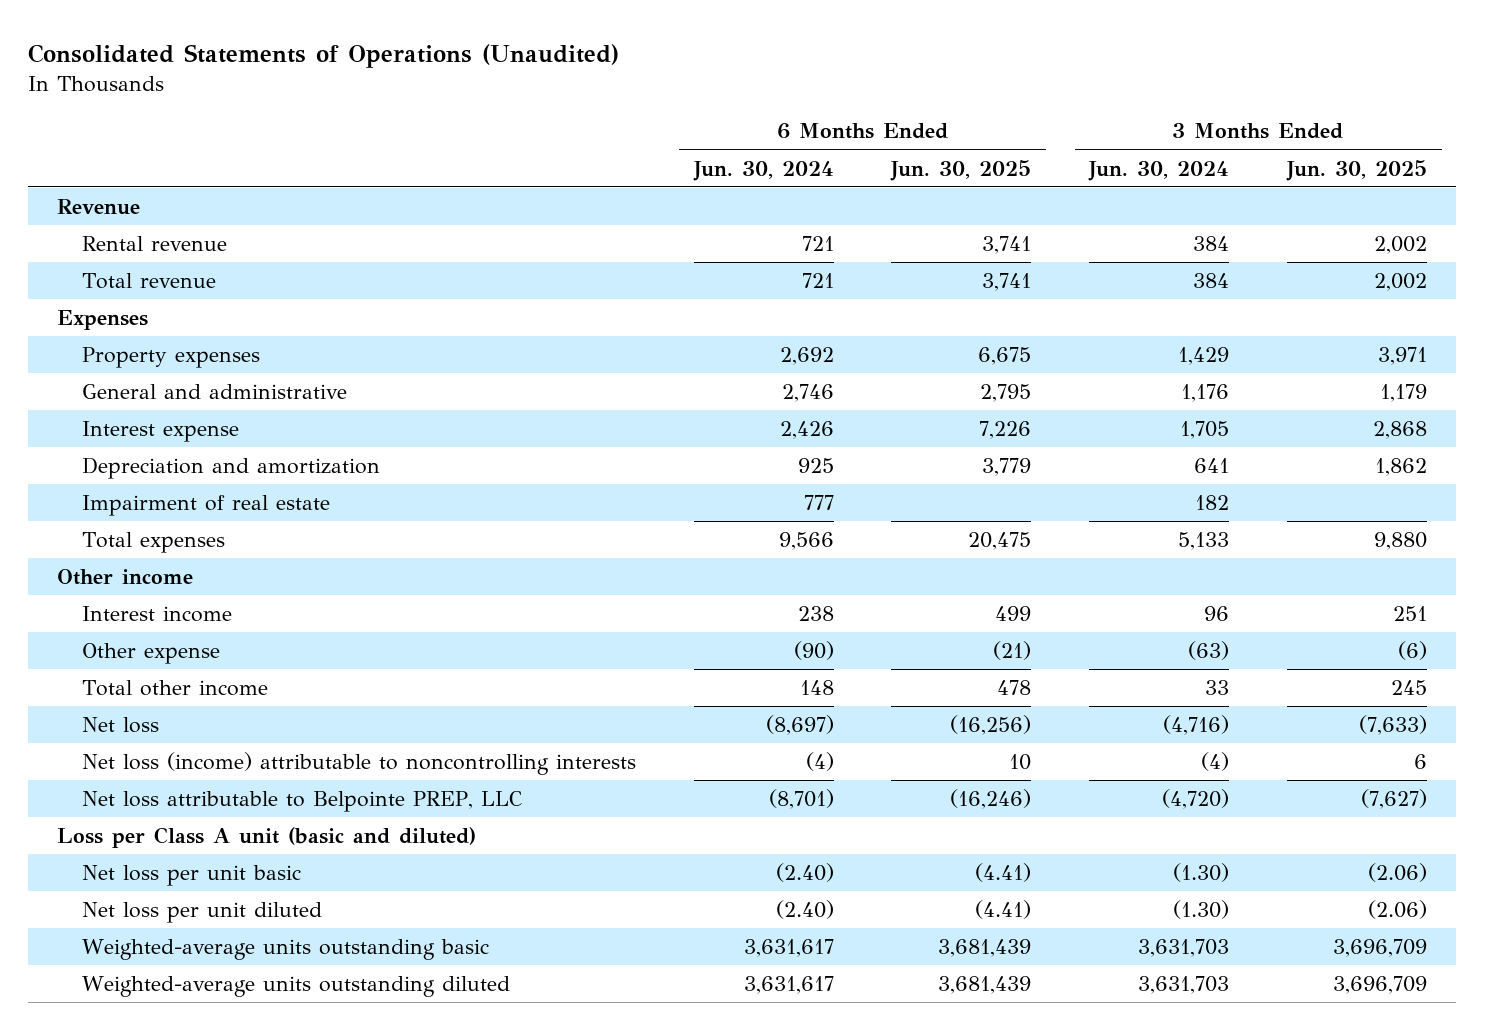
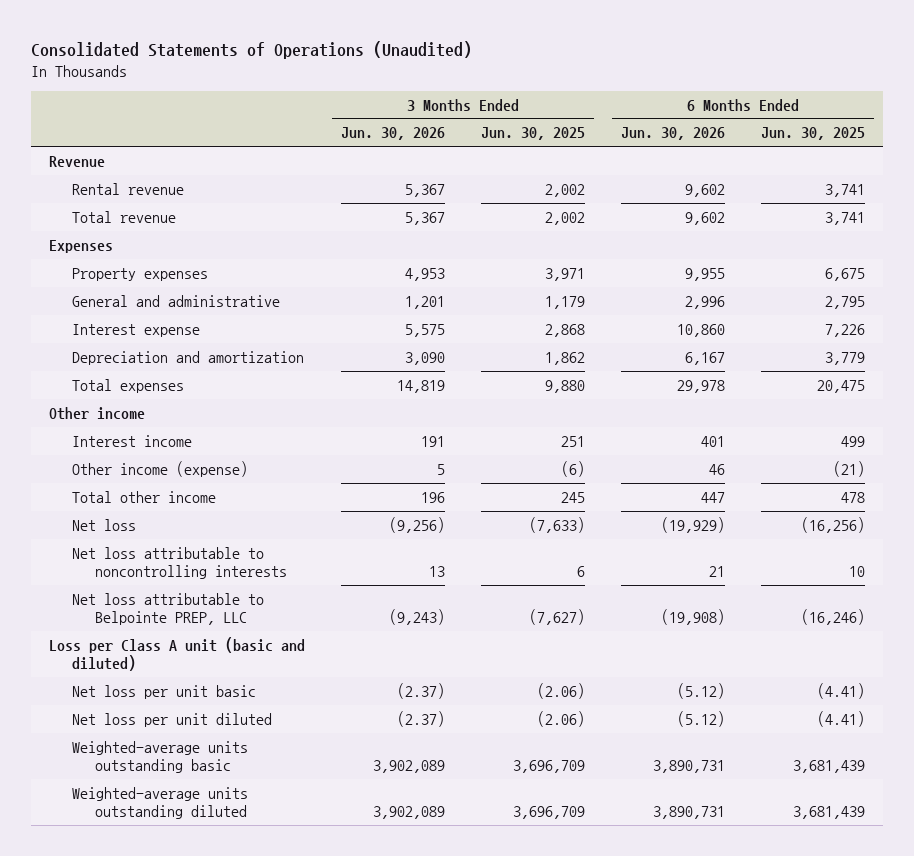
- | 6 Months Ended Jun. 30, 2024 | 6 Months Ended Jun. 30, 2025 | 3 Months Ended Jun. 30, 2024 | 3 Months Ended Jun. 30, 2025
+ | 3 Months Ended Jun. 30, 2026 | 3 Months Ended Jun. 30, 2025 | 6 Months Ended Jun. 30, 2026 | 6 Months Ended Jun. 30, 2025
- Impairment of real estate | 777 | | 182 |
- Other expense | (90) | (21) | (63) | (6)
+ Other income (expense) | 5 | (6) | 46 | (21)
- Net loss (income) attributable to noncontrolling interests | (4) | 10 | (4) | 6
+ Net loss attributable to noncontrolling interests | 13 | 6 | 21 | 10

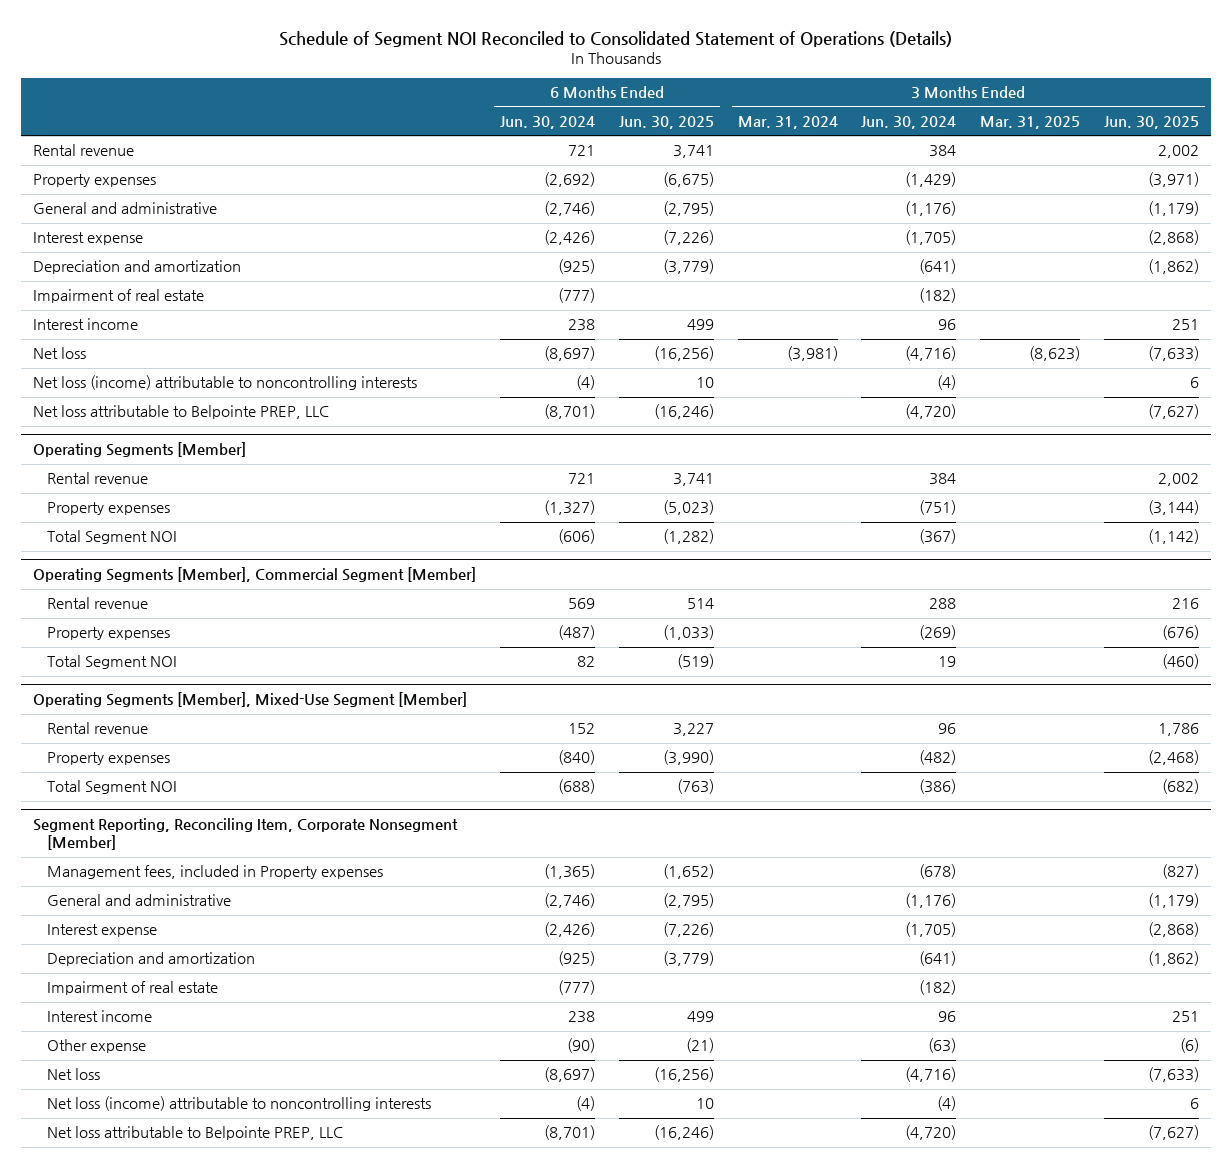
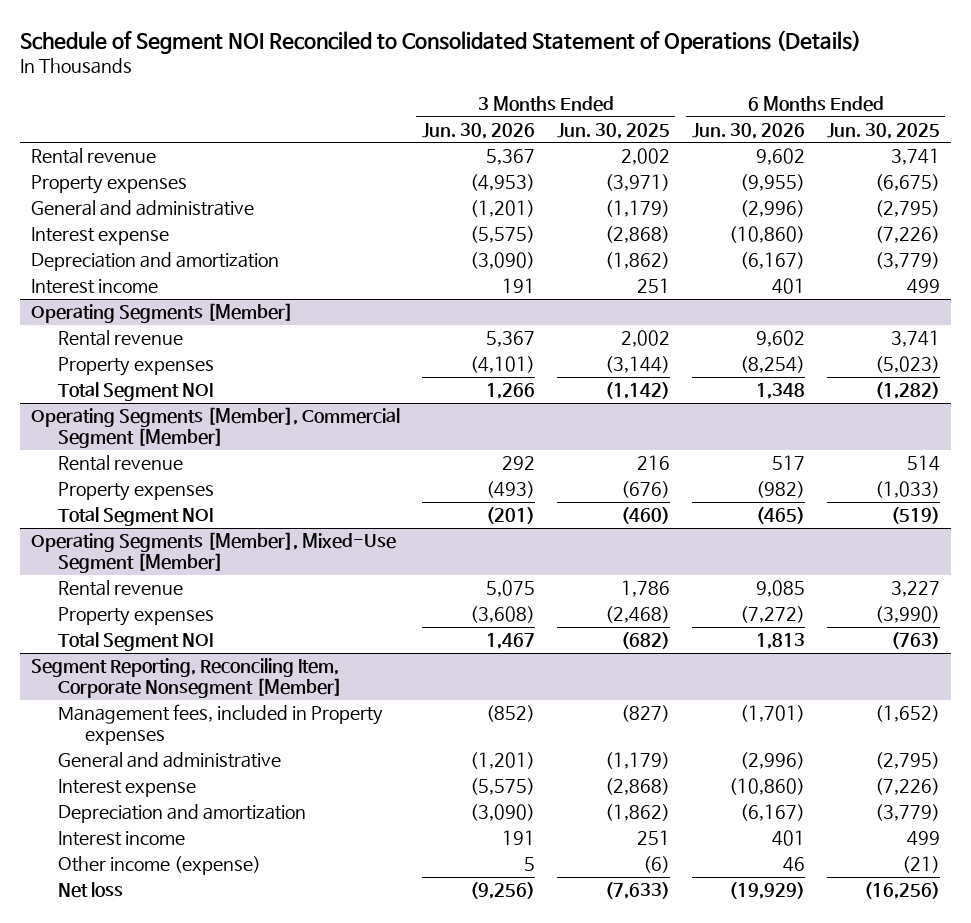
- | 6 Months Ended Jun. 30, 2024 | 6 Months Ended Jun. 30, 2025 | 3 Months Ended Mar. 31, 2024 | 3 Months Ended Jun. 30, 2024 | 3 Months Ended Mar. 31, 2025 | 3 Months Ended Jun. 30, 2025
+ | 3 Months Ended Jun. 30, 2026 | 3 Months Ended Jun. 30, 2025 | 6 Months Ended Jun. 30, 2026 | 6 Months Ended Jun. 30, 2025
- Impairment of real estate | (777) | | | (182) | |
- Net loss | (8,697) | (16,256) | (3,981) | (4,716) | (8,623) | (7,633)
- Net loss (income) attributable to noncontrolling interests | (4) | 10 | | (4) | | 6
- Net loss attributable to Belpointe PREP, LLC | (8,701) | (16,246) | | (4,720) | | (7,627)
@ Segment Reporting, Reconciling Item, Corporate Nonsegment [Member]
- Impairment of real estate | (777) | | | (182) | |
- Other expense | (90) | (21) | | (63) | | (6)
+ Other income (expense) | 5 | (6) | 46 | (21)
- Net loss (income) attributable to noncontrolling interests | (4) | 10 | | (4) | | 6
- Net loss attributable to Belpointe PREP, LLC | (8,701) | (16,246) | | (4,720) | | (7,627)

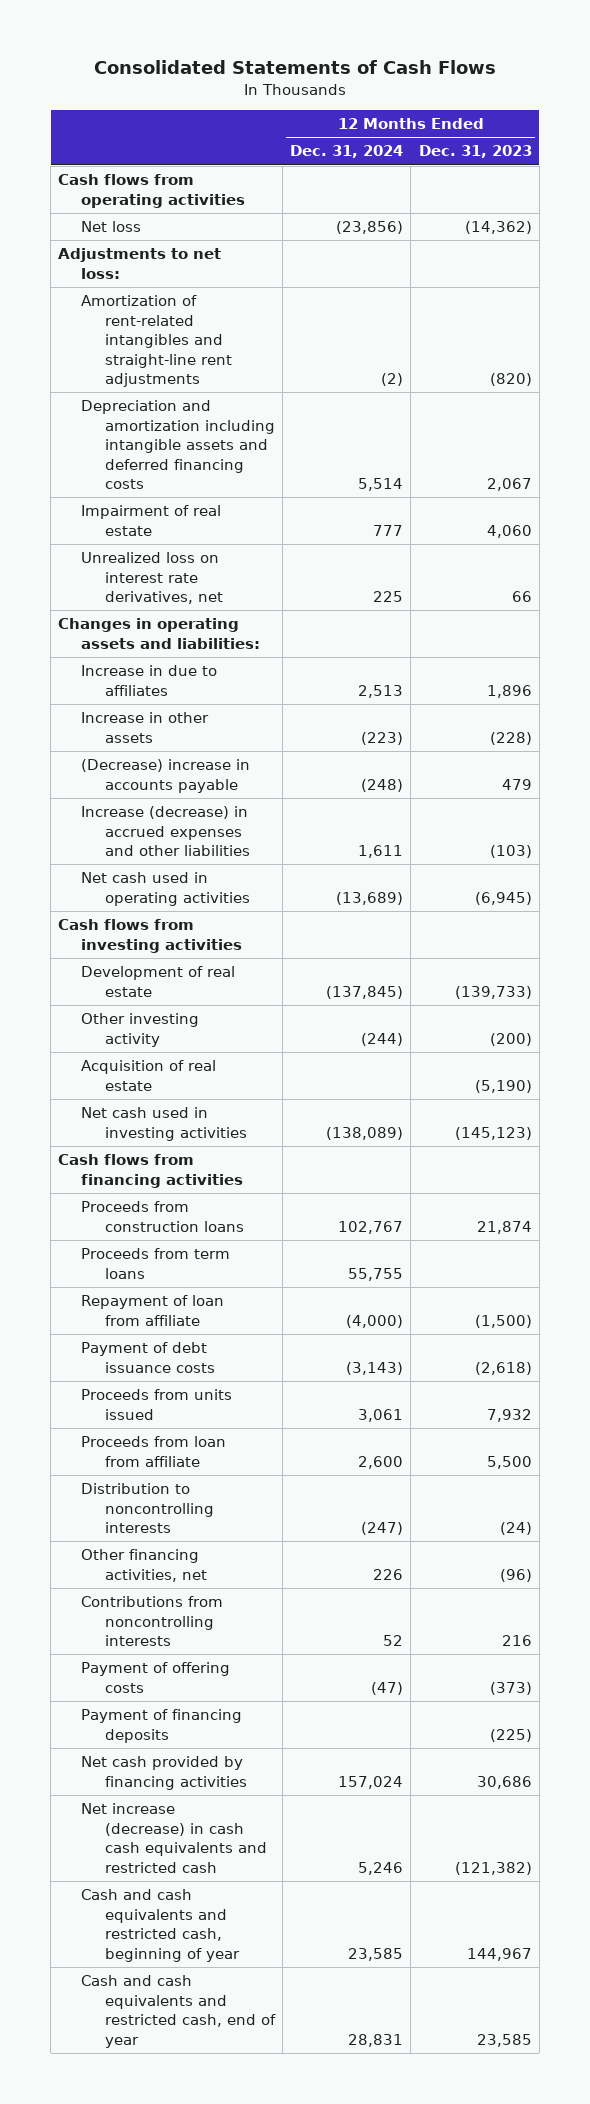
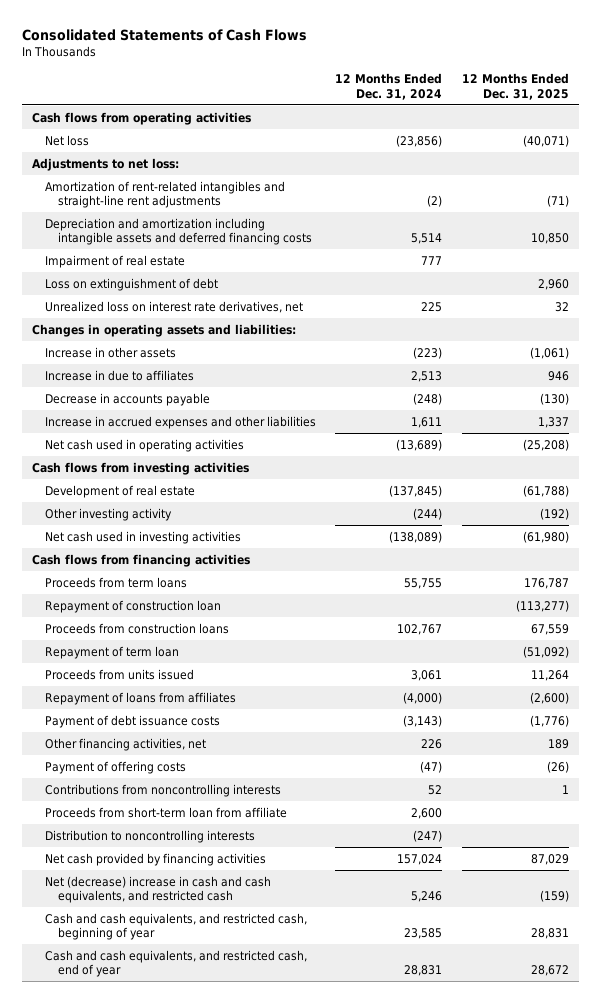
- | 12 Months Ended Dec. 31, 2024 | 12 Months Ended Dec. 31, 2023
+ | 12 Months Ended Dec. 31, 2024 | 12 Months Ended Dec. 31, 2025
+ Loss on extinguishment of debt | | 2,960
- (Decrease) increase in accounts payable | (248) | 479
- Increase (decrease) in accrued expenses and other liabilities | 1,611 | (103)
moved down: Increase in due to affiliates | 2,513 | 946
+ Decrease in accounts payable | (248) | (130)
+ Increase in accrued expenses and other liabilities | 1,611 | 1,337
- Acquisition of real estate | | (5,190)
- Repayment of loan from affiliate | (4,000) | (1,500)
+ Repayment of construction loan | | (113,277)
moved down: Proceeds from construction loans | 102,767 | 67,559
+ Repayment of term loan | | (51,092)
- Proceeds from loan from affiliate | 2,600 | 5,500
+ Repayment of loans from affiliates | (4,000) | (2,600)
moved down: Payment of debt issuance costs | (3,143) | (1,776)
- Payment of financing deposits | | (225)
moved down: Contributions from noncontrolling interests | 52 | 1
+ Proceeds from short-term loan from affiliate | 2,600 |
moved down: Distribution to noncontrolling interests | (247) |
- Net increase (decrease) in cash cash equivalents and restricted cash | 5,246 | (121,382)
- Cash and cash equivalents and restricted cash, beginning of year | 23,585 | 144,967
- Cash and cash equivalents and restricted cash, end of year | 28,831 | 23,585
+ Net (decrease) increase in cash and cash equivalents, and restricted cash | 5,246 | (159)
+ Cash and cash equivalents, and restricted cash, beginning of year | 23,585 | 28,831
+ Cash and cash equivalents, and restricted cash, end of year | 28,831 | 28,672

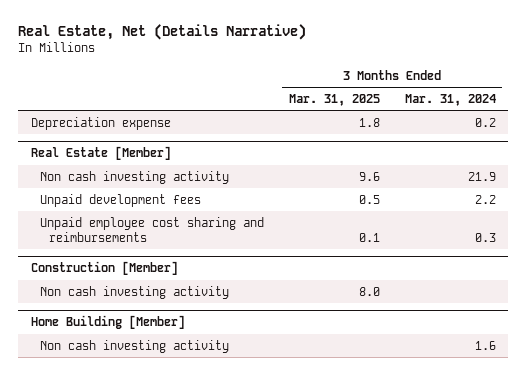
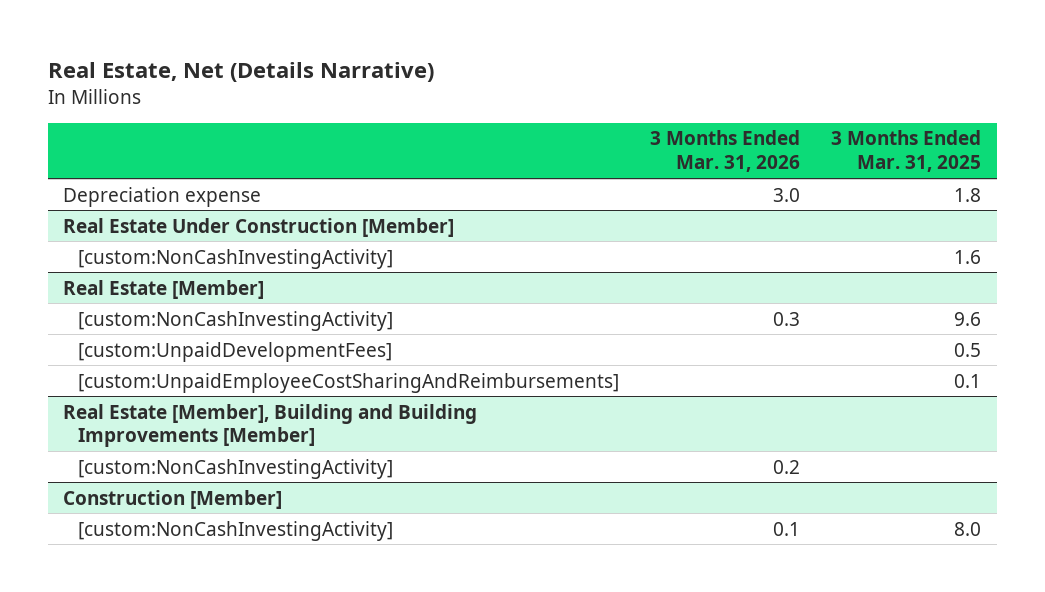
- | 3 Months Ended Mar. 31, 2025 | 3 Months Ended Mar. 31, 2024
+ | 3 Months Ended Mar. 31, 2026 | 3 Months Ended Mar. 31, 2025
+ Real Estate Under Construction [Member]
+ [custom:NonCashInvestingActivity] | | 1.6
@ Real Estate [Member]
- Non cash investing activity | 9.6 | 21.9
- Unpaid development fees | 0.5 | 2.2
- Unpaid employee cost sharing and reimbursements | 0.1 | 0.3
+ [custom:NonCashInvestingActivity] | 0.3 | 9.6
+ [custom:UnpaidDevelopmentFees] | | 0.5
+ [custom:UnpaidEmployeeCostSharingAndReimbursements] | | 0.1
+ Real Estate [Member], Building and Building Improvements [Member]
+ [custom:NonCashInvestingActivity] | 0.2 |
@ Construction [Member]
- Non cash investing activity | 8.0 |
- Home Building [Member]
- Non cash investing activity | | 1.6
@ Construction [Member]
+ [custom:NonCashInvestingActivity] | 0.1 | 8.0

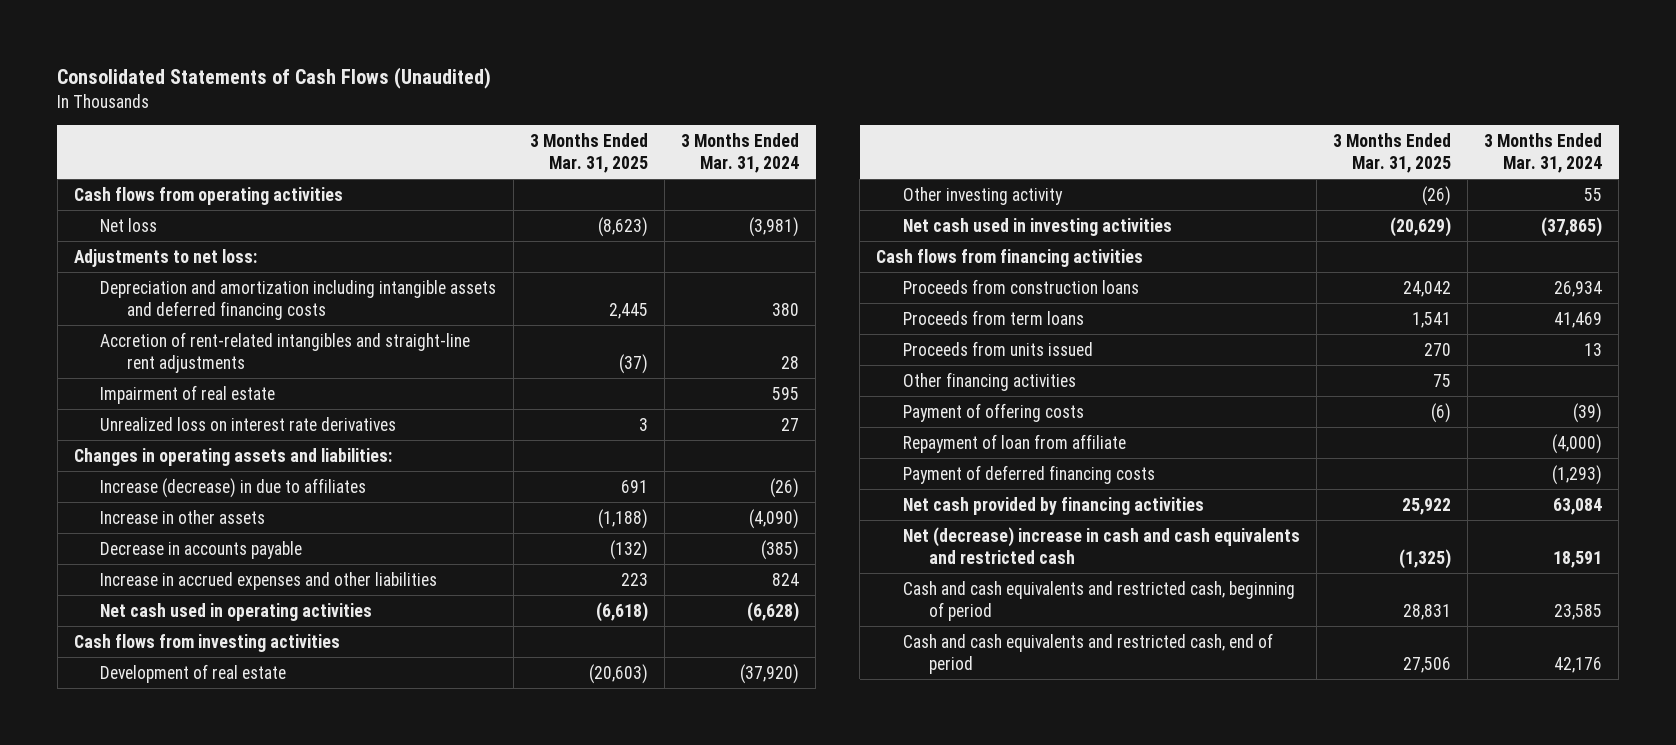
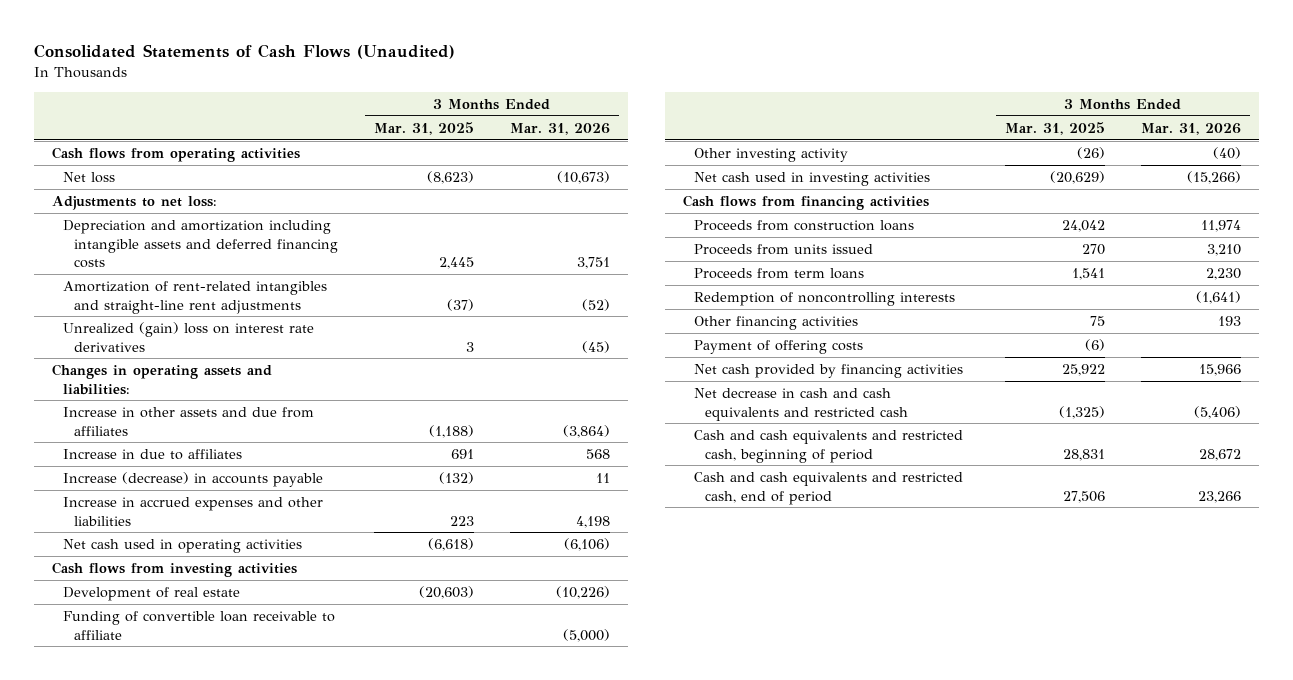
- | 3 Months Ended Mar. 31, 2025 | 3 Months Ended Mar. 31, 2024
+ | 3 Months Ended Mar. 31, 2025 | 3 Months Ended Mar. 31, 2026
- Accretion of rent-related intangibles and straight-line rent adjustments | (37) | 28
- Impairment of real estate | | 595
- Unrealized loss on interest rate derivatives | 3 | 27
+ Amortization of rent-related intangibles and straight-line rent adjustments | (37) | (52)
+ Unrealized (gain) loss on interest rate derivatives | 3 | (45)
- Increase (decrease) in due to affiliates | 691 | (26)
- Increase in other assets | (1,188) | (4,090)
- Decrease in accounts payable | (132) | (385)
+ Increase in other assets and due from affiliates | (1,188) | (3,864)
+ Increase in due to affiliates | 691 | 568
+ Increase (decrease) in accounts payable | (132) | 11
+ Funding of convertible loan receivable to affiliate | | (5,000)
moved down: Proceeds from term loans | 1,541 | 2,230
+ Redemption of noncontrolling interests | | (1,641)
- Repayment of loan from affiliate | | (4,000)
- Payment of deferred financing costs | | (1,293)
- Net (decrease) increase in cash and cash equivalents and restricted cash | (1,325) | 18,591
+ Net decrease in cash and cash equivalents and restricted cash | (1,325) | (5,406)

